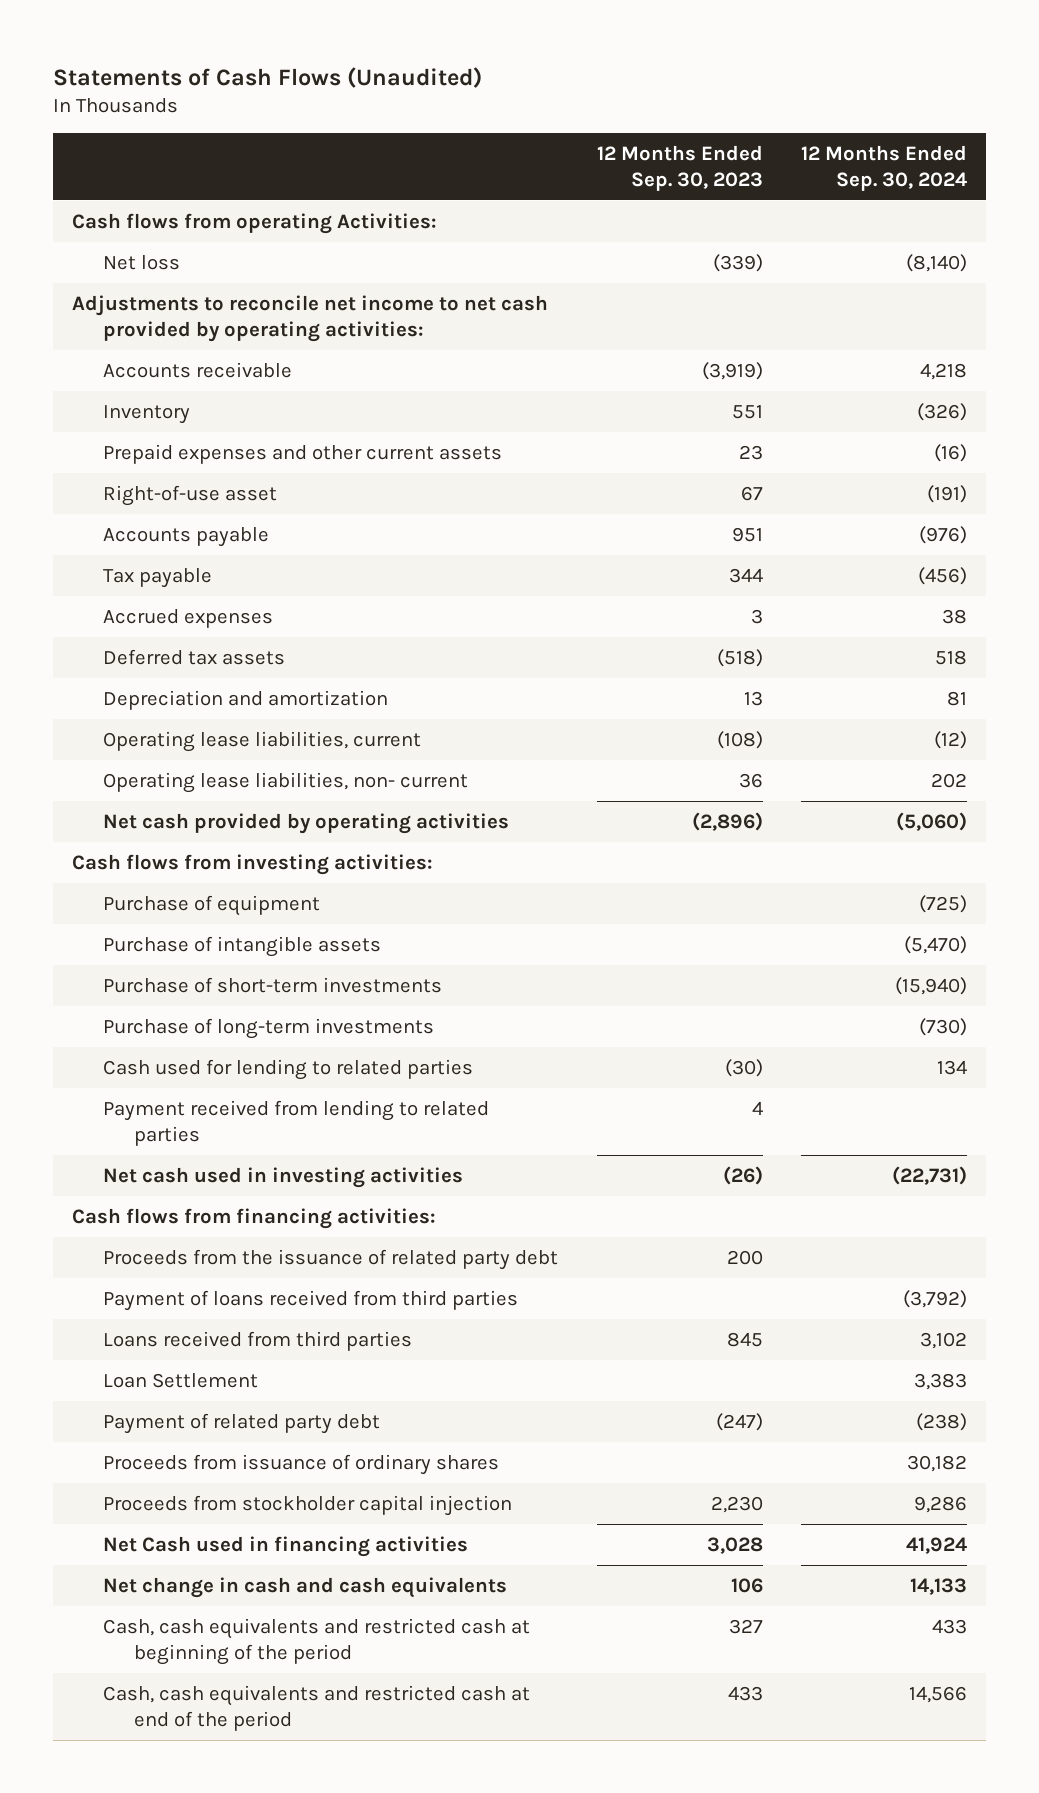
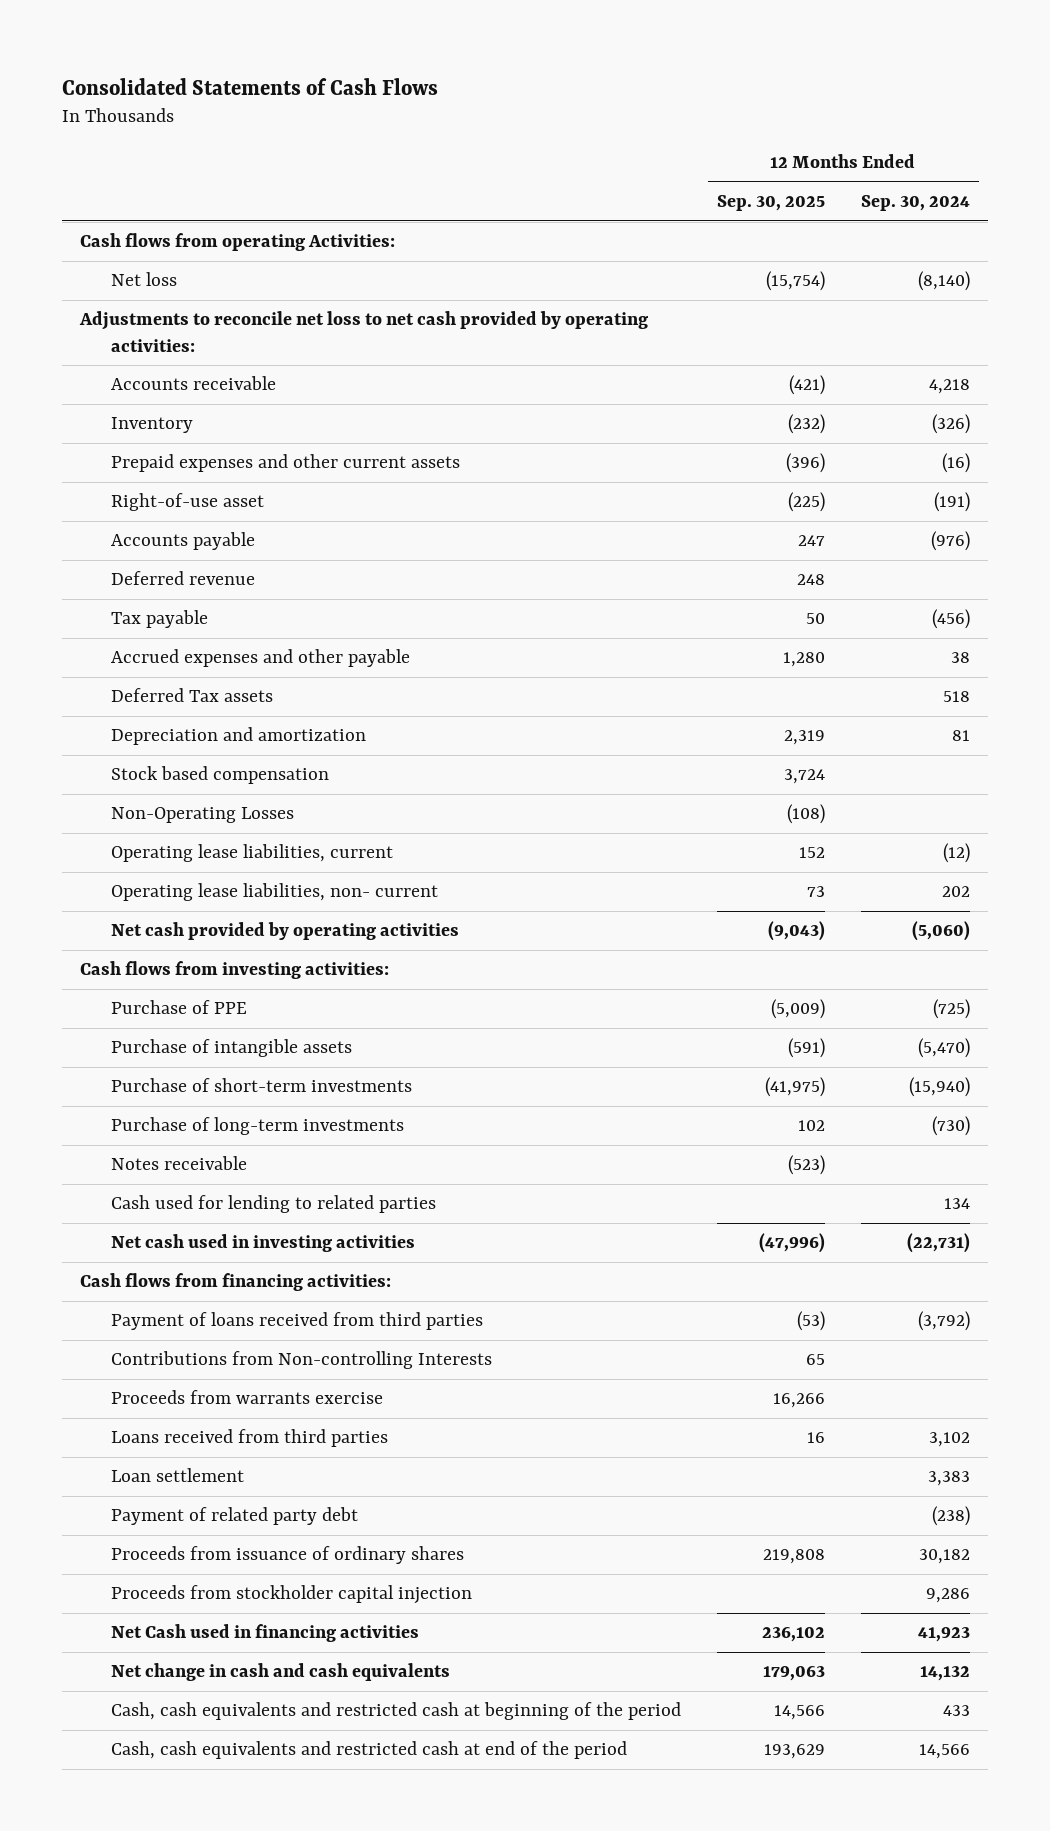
- Statements of Cash Flows (Unaudited)
+ Consolidated Statements of Cash Flows
- | 12 Months Ended Sep. 30, 2023 | 12 Months Ended Sep. 30, 2024
+ | 12 Months Ended Sep. 30, 2025 | 12 Months Ended Sep. 30, 2024
- Adjustments to reconcile net income to net cash provided by operating activities:
+ Adjustments to reconcile net loss to net cash provided by operating activities:
+ Deferred revenue | 248 |
- Accrued expenses | 3 | 38
- Deferred tax assets | (518) | 518
+ Accrued expenses and other payable | 1,280 | 38
+ Deferred Tax assets | | 518
+ Stock based compensation | 3,724 |
+ Non-Operating Losses | (108) |
- Purchase of equipment | | (725)
+ Purchase of PPE | (5,009) | (725)
+ Notes receivable | (523) |
- Payment received from lending to related parties | 4 |
- Proceeds from the issuance of related party debt | 200 |
+ Contributions from Non-controlling Interests | 65 |
+ Proceeds from warrants exercise | 16,266 |
- Loan Settlement | | 3,383
+ Loan settlement | | 3,383
- Net Cash used in financing activities | 3,028 | 41,924
- Net change in cash and cash equivalents | 106 | 14,133
+ Net Cash used in financing activities | 236,102 | 41,923
+ Net change in cash and cash equivalents | 179,063 | 14,132

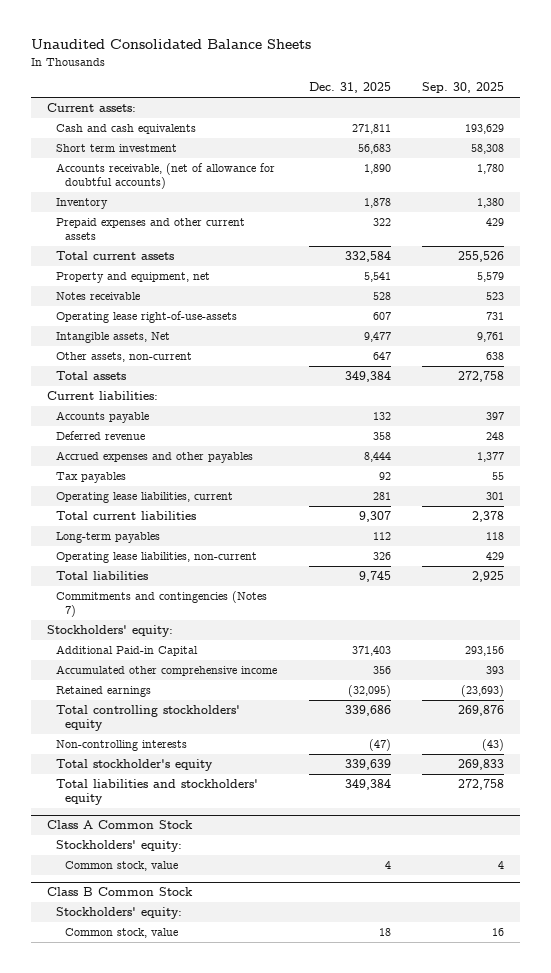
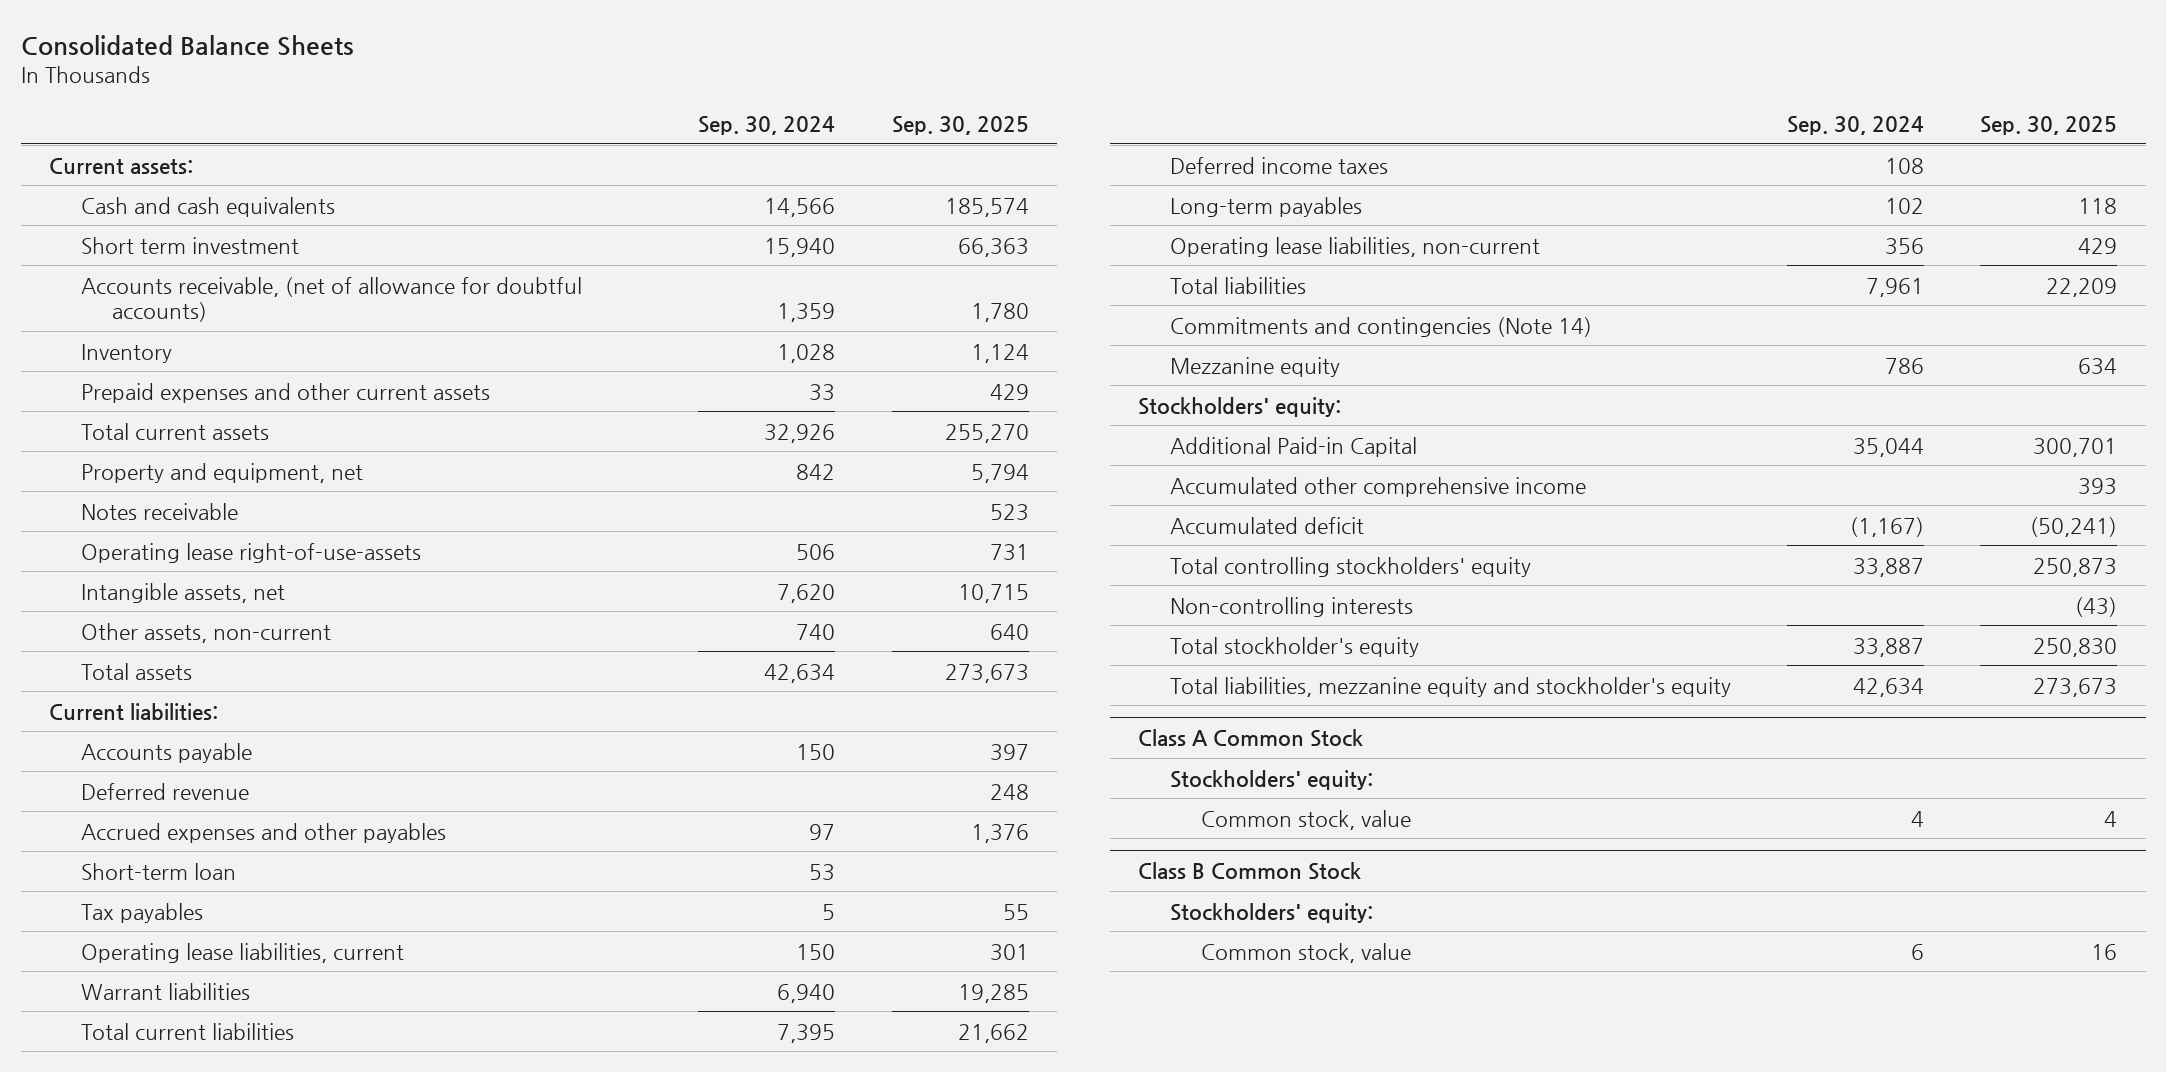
- Unaudited Consolidated Balance Sheets
+ Consolidated Balance Sheets
- | Dec. 31, 2025 | Sep. 30, 2025
+ | Sep. 30, 2024 | Sep. 30, 2025
- Cash and cash equivalents | 271,811 | 193,629
- Short term investment | 56,683 | 58,308
+ Cash and cash equivalents | 14,566 | 185,574
+ Short term investment | 15,940 | 66,363
- Inventory | 1,878 | 1,380
+ Inventory | 1,028 | 1,124
- Total current assets | 332,584 | 255,526
- Property and equipment, net | 5,541 | 5,579
+ Total current assets | 32,926 | 255,270
+ Property and equipment, net | 842 | 5,794
- Intangible assets, Net | 9,477 | 9,761
- Other assets, non-current | 647 | 638
- Total assets | 349,384 | 272,758
+ Intangible assets, net | 7,620 | 10,715
+ Other assets, non-current | 740 | 640
+ Total assets | 42,634 | 273,673
- Accrued expenses and other payables | 8,444 | 1,377
+ Accrued expenses and other payables | 97 | 1,376
+ Short-term loan | 53 |
- Total current liabilities | 9,307 | 2,378
+ Warrant liabilities | 6,940 | 19,285
+ Total current liabilities | 7,395 | 21,662
+ Deferred income taxes | 108 |
- Total liabilities | 9,745 | 2,925
- Commitments and contingencies (Notes 7)
+ Total liabilities | 7,961 | 22,209
+ Commitments and contingencies (Note 14)
+ Mezzanine equity | 786 | 634
- Additional Paid-in Capital | 371,403 | 293,156
+ Additional Paid-in Capital | 35,044 | 300,701
- Retained earnings | (32,095) | (23,693)
- Total controlling stockholders' equity | 339,686 | 269,876
+ Accumulated deficit | (1,167) | (50,241)
+ Total controlling stockholders' equity | 33,887 | 250,873
- Total stockholder's equity | 339,639 | 269,833
- Total liabilities and stockholders' equity | 349,384 | 272,758
+ Total stockholder's equity | 33,887 | 250,830
+ Total liabilities, mezzanine equity and stockholder's equity | 42,634 | 273,673

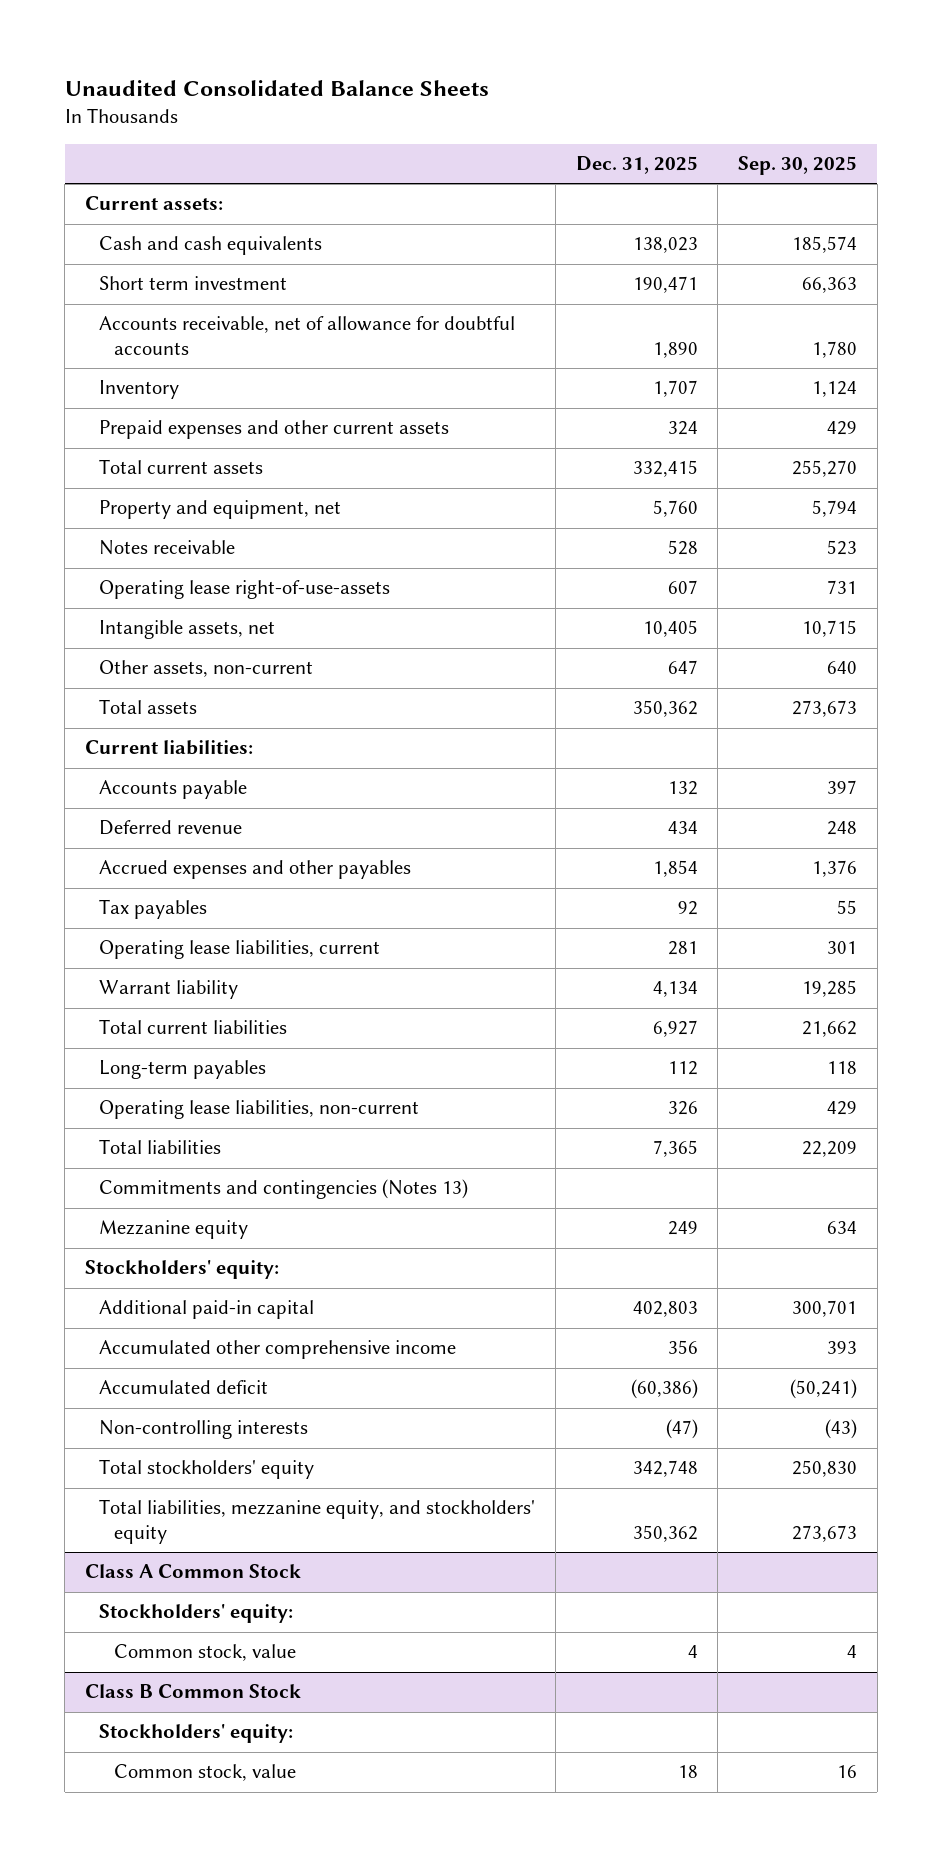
- Consolidated Balance Sheets
+ Unaudited Consolidated Balance Sheets
- | Sep. 30, 2024 | Sep. 30, 2025
+ | Dec. 31, 2025 | Sep. 30, 2025
- Accounts receivable, (net of allowance for doubtful accounts) | 1,359 | 1,780
+ Accounts receivable, net of allowance for doubtful accounts | 1,890 | 1,780
- Short-term loan | 53 |
- Warrant liabilities | 6,940 | 19,285
+ Warrant liability | 4,134 | 19,285
- Deferred income taxes | 108 |
- Commitments and contingencies (Note 14)
+ Commitments and contingencies (Notes 13)
- Additional Paid-in Capital | 35,044 | 300,701
+ Additional paid-in capital | 402,803 | 300,701
- Total controlling stockholders' equity | 33,887 | 250,873
- Total stockholder's equity | 33,887 | 250,830
- Total liabilities, mezzanine equity and stockholder's equity | 42,634 | 273,673
+ Total stockholders' equity | 342,748 | 250,830
+ Total liabilities, mezzanine equity, and stockholders' equity | 350,362 | 273,673

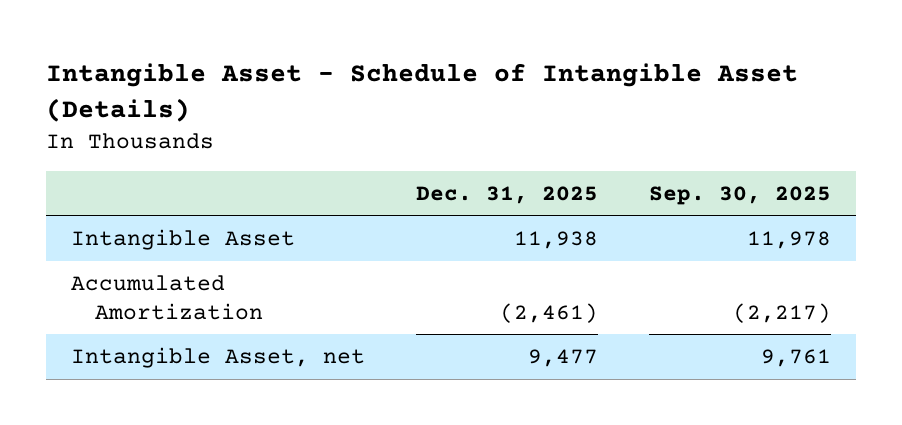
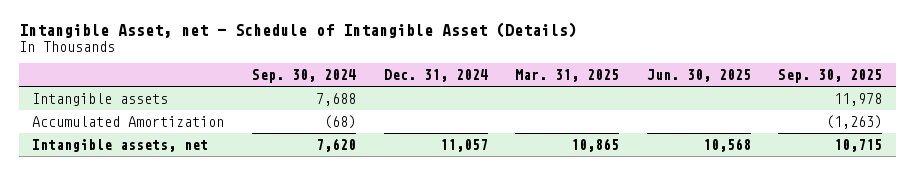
- Intangible Asset - Schedule of Intangible Asset (Details)
+ Intangible Asset, net - Schedule of Intangible Asset (Details)
- | Dec. 31, 2025 | Sep. 30, 2025
+ | Sep. 30, 2024 | Dec. 31, 2024 | Mar. 31, 2025 | Jun. 30, 2025 | Sep. 30, 2025
- Intangible Asset | 11,938 | 11,978
- Accumulated Amortization | (2,461) | (2,217)
- Intangible Asset, net | 9,477 | 9,761
+ Intangible assets | 7,688 | | | | 11,978
+ Accumulated Amortization | (68) | | | | (1,263)
+ Intangible assets, net | 7,620 | 11,057 | 10,865 | 10,568 | 10,715

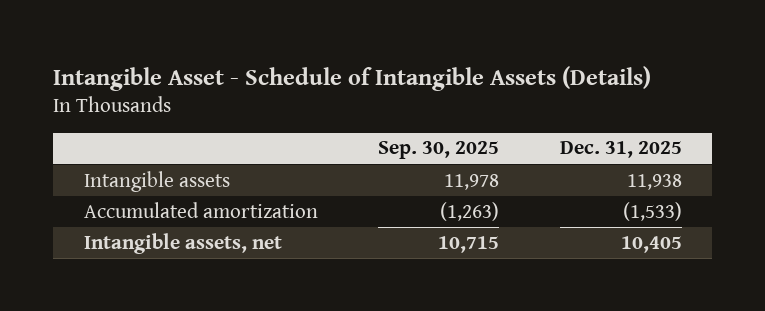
- Intangible Asset, net - Schedule of Intangible Asset (Details)
+ Intangible Asset - Schedule of Intangible Assets (Details)
- | Sep. 30, 2024 | Dec. 31, 2024 | Mar. 31, 2025 | Jun. 30, 2025 | Sep. 30, 2025
+ | Sep. 30, 2025 | Dec. 31, 2025
- Accumulated Amortization | (68) | | | | (1,263)
+ Accumulated amortization | (1,263) | (1,533)

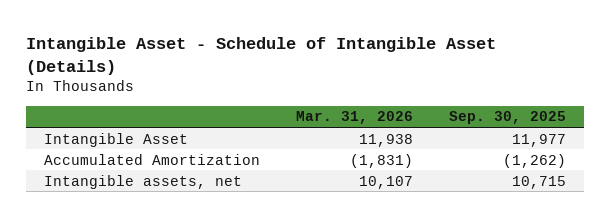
- Intangible Asset - Schedule of Intangible Assets (Details)
+ Intangible Asset - Schedule of Intangible Asset (Details)
- | Sep. 30, 2025 | Dec. 31, 2025
+ | Mar. 31, 2026 | Sep. 30, 2025
- Intangible assets | 11,978 | 11,938
- Accumulated amortization | (1,263) | (1,533)
+ Intangible Asset | 11,938 | 11,977
+ Accumulated Amortization | (1,831) | (1,262)

